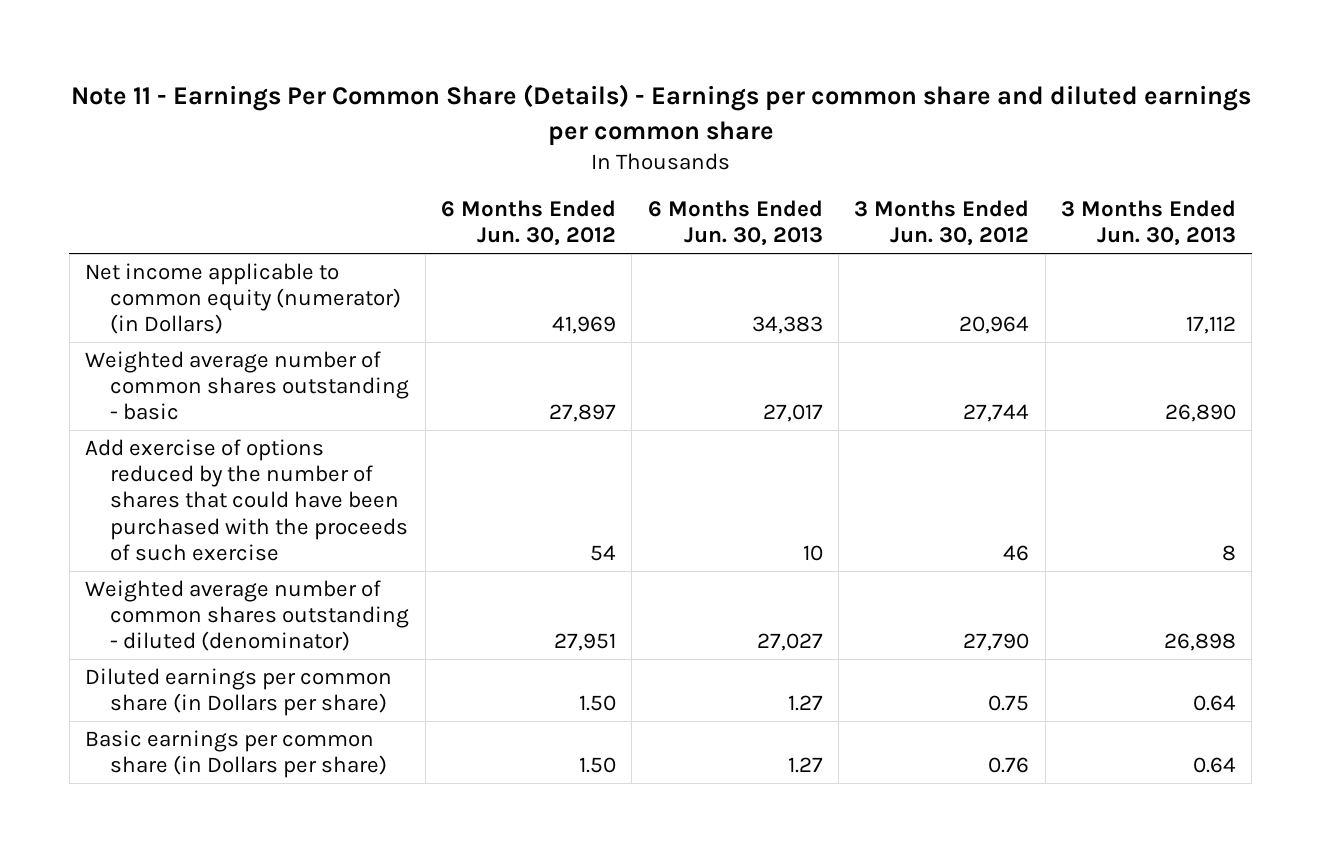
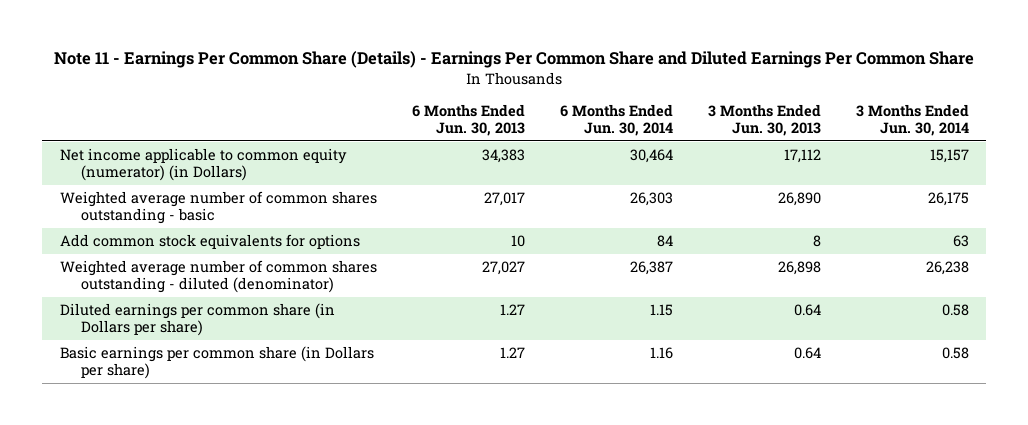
- Note 11 - Earnings Per Common Share (Details) - Earnings per common share and diluted earnings per common share
+ Note 11 - Earnings Per Common Share (Details) - Earnings Per Common Share and Diluted Earnings Per Common Share
- | 6 Months Ended Jun. 30, 2012 | 6 Months Ended Jun. 30, 2013 | 3 Months Ended Jun. 30, 2012 | 3 Months Ended Jun. 30, 2013
+ | 6 Months Ended Jun. 30, 2013 | 6 Months Ended Jun. 30, 2014 | 3 Months Ended Jun. 30, 2013 | 3 Months Ended Jun. 30, 2014
- Add exercise of options reduced by the number of shares that could have been purchased with the proceeds of such exercise | 54 | 10 | 46 | 8
+ Add common stock equivalents for options | 10 | 84 | 8 | 63

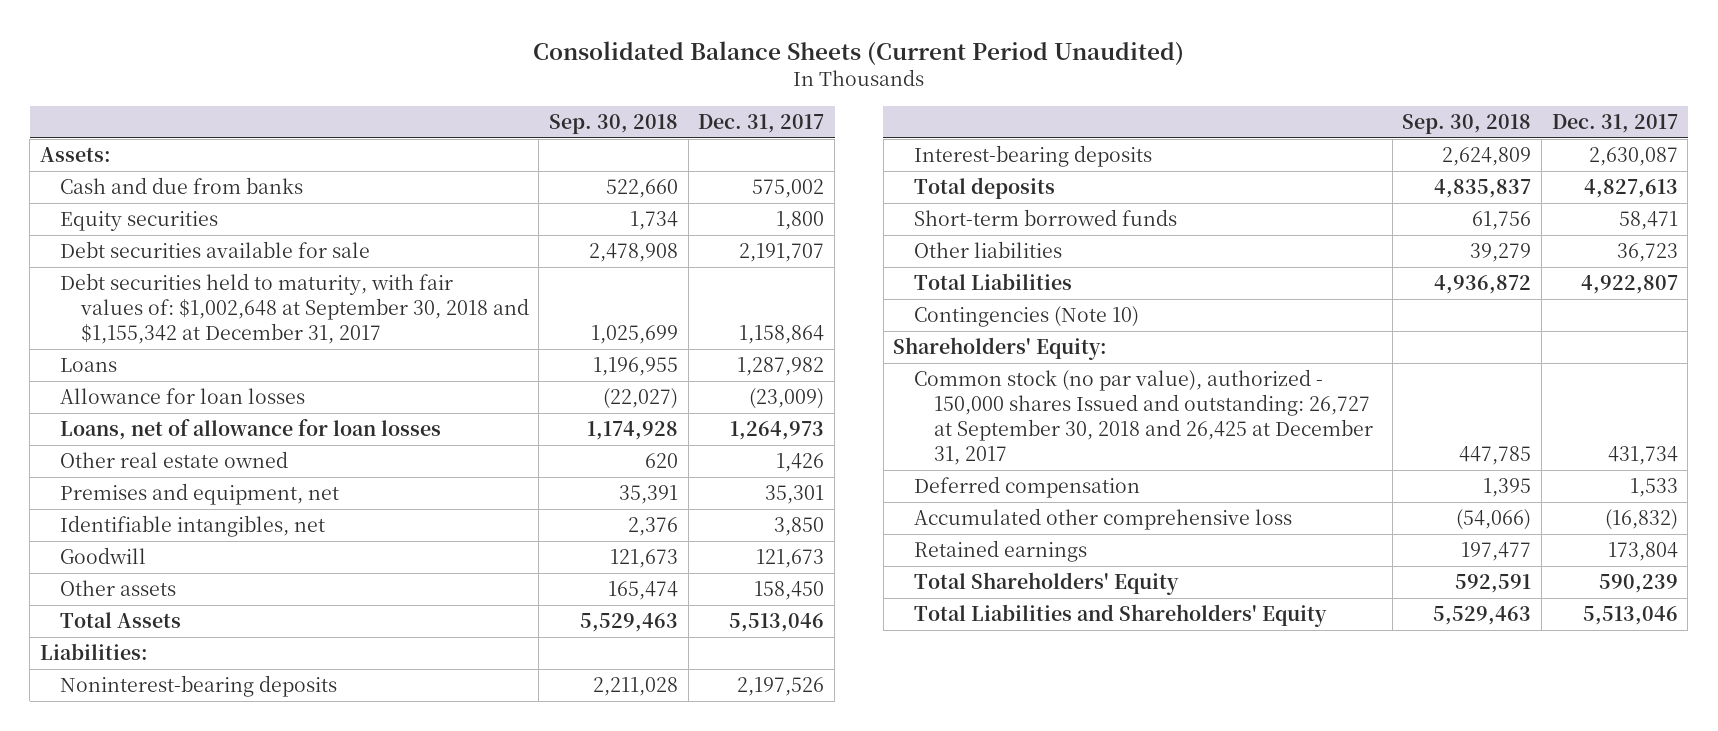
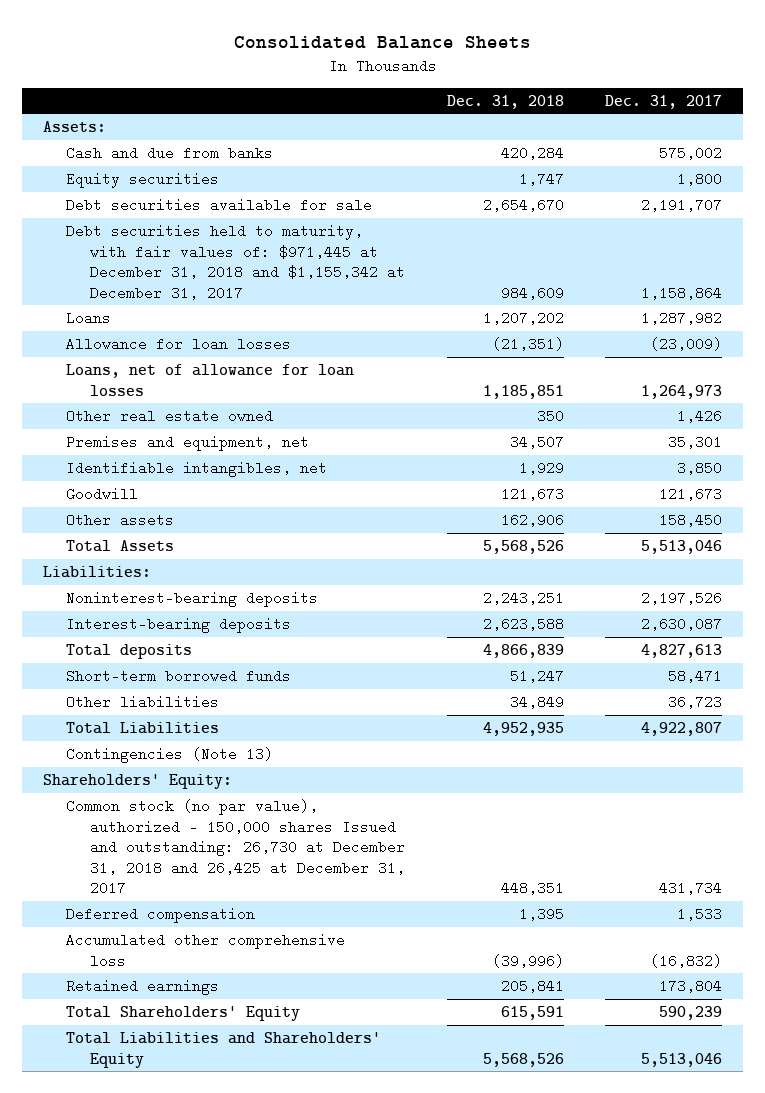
- Consolidated Balance Sheets (Current Period Unaudited)
+ Consolidated Balance Sheets
- | Sep. 30, 2018 | Dec. 31, 2017
+ | Dec. 31, 2018 | Dec. 31, 2017
- Debt securities held to maturity, with fair values of: $1,002,648 at September 30, 2018 and $1,155,342 at December 31, 2017 | 1,025,699 | 1,158,864
+ Debt securities held to maturity, with fair values of: $971,445 at December 31, 2018 and $1,155,342 at December 31, 2017 | 984,609 | 1,158,864
- Contingencies (Note 10)
+ Contingencies (Note 13)
- Common stock (no par value), authorized - 150,000 shares Issued and outstanding: 26,727 at September 30, 2018 and 26,425 at December 31, 2017 | 447,785 | 431,734
+ Common stock (no par value), authorized - 150,000 shares Issued and outstanding: 26,730 at December 31, 2018 and 26,425 at December 31, 2017 | 448,351 | 431,734

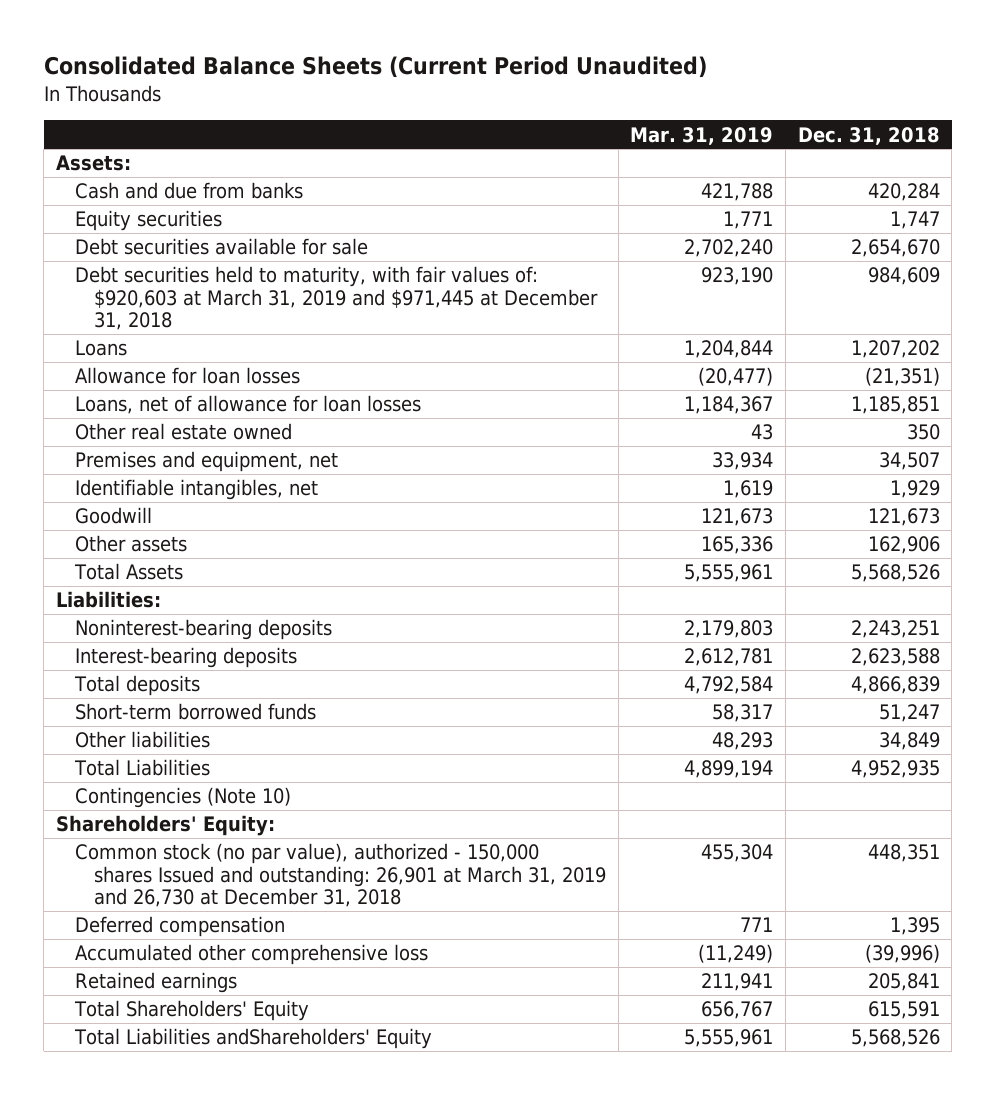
- Consolidated Balance Sheets
+ Consolidated Balance Sheets (Current Period Unaudited)
- | Dec. 31, 2018 | Dec. 31, 2017
+ | Mar. 31, 2019 | Dec. 31, 2018
- Debt securities held to maturity, with fair values of: $971,445 at December 31, 2018 and $1,155,342 at December 31, 2017 | 984,609 | 1,158,864
+ Debt securities held to maturity, with fair values of: $920,603 at March 31, 2019 and $971,445 at December 31, 2018 | 923,190 | 984,609
- Contingencies (Note 13)
+ Contingencies (Note 10)
- Common stock (no par value), authorized - 150,000 shares Issued and outstanding: 26,730 at December 31, 2018 and 26,425 at December 31, 2017 | 448,351 | 431,734
+ Common stock (no par value), authorized - 150,000 shares Issued and outstanding: 26,901 at March 31, 2019 and 26,730 at December 31, 2018 | 455,304 | 448,351
- Total Liabilities and Shareholders' Equity | 5,568,526 | 5,513,046
+ Total Liabilities andShareholders' Equity | 5,555,961 | 5,568,526

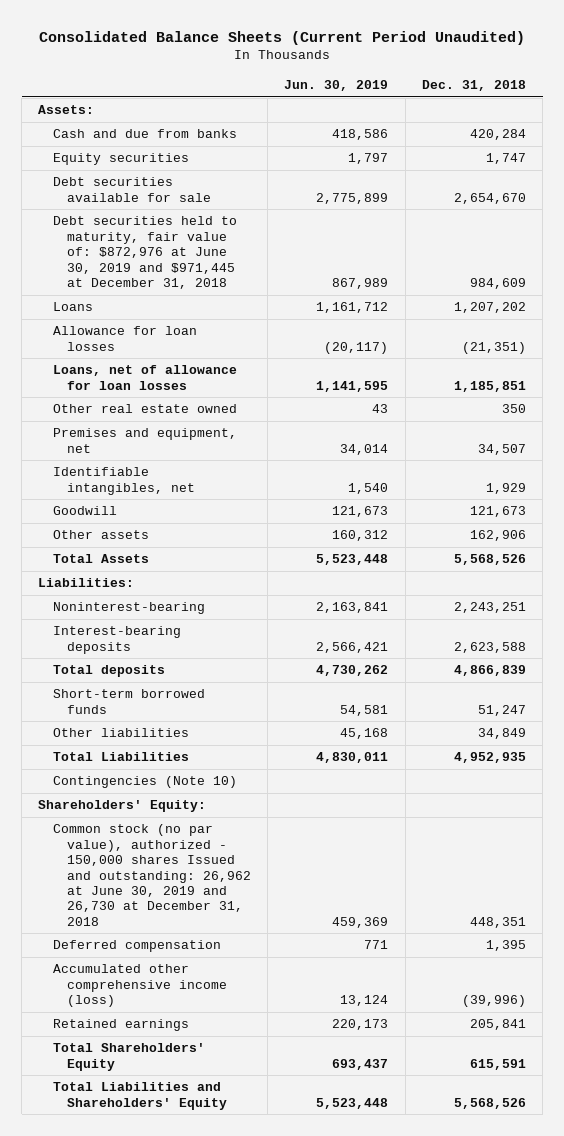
- | Mar. 31, 2019 | Dec. 31, 2018
+ | Jun. 30, 2019 | Dec. 31, 2018
- Debt securities held to maturity, with fair values of: $920,603 at March 31, 2019 and $971,445 at December 31, 2018 | 923,190 | 984,609
+ Debt securities held to maturity, fair value of: $872,976 at June 30, 2019 and $971,445 at December 31, 2018 | 867,989 | 984,609
- Noninterest-bearing deposits | 2,179,803 | 2,243,251
+ Noninterest-bearing | 2,163,841 | 2,243,251
- Common stock (no par value), authorized - 150,000 shares Issued and outstanding: 26,901 at March 31, 2019 and 26,730 at December 31, 2018 | 455,304 | 448,351
+ Common stock (no par value), authorized - 150,000 shares Issued and outstanding: 26,962 at June 30, 2019 and 26,730 at December 31, 2018 | 459,369 | 448,351
- Accumulated other comprehensive loss | (11,249) | (39,996)
+ Accumulated other comprehensive income (loss) | 13,124 | (39,996)
- Total Liabilities andShareholders' Equity | 5,555,961 | 5,568,526
+ Total Liabilities and Shareholders' Equity | 5,523,448 | 5,568,526

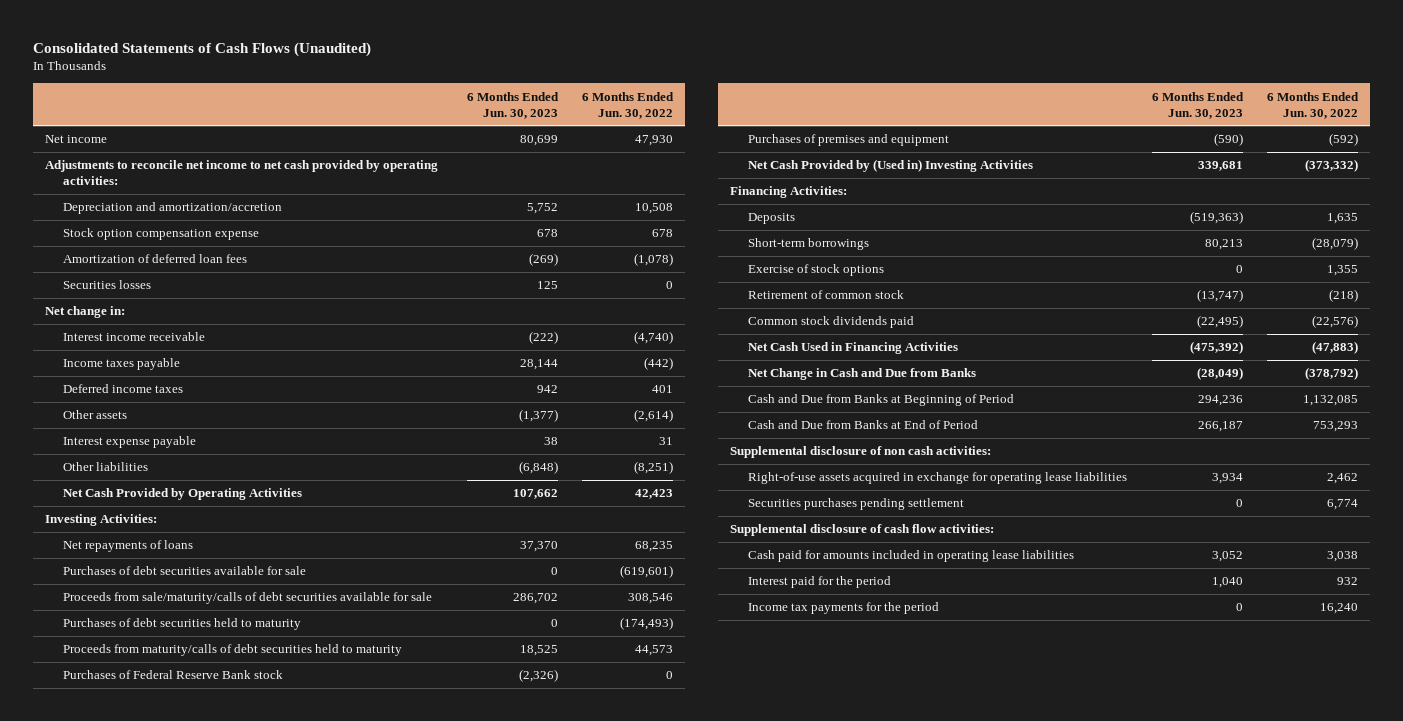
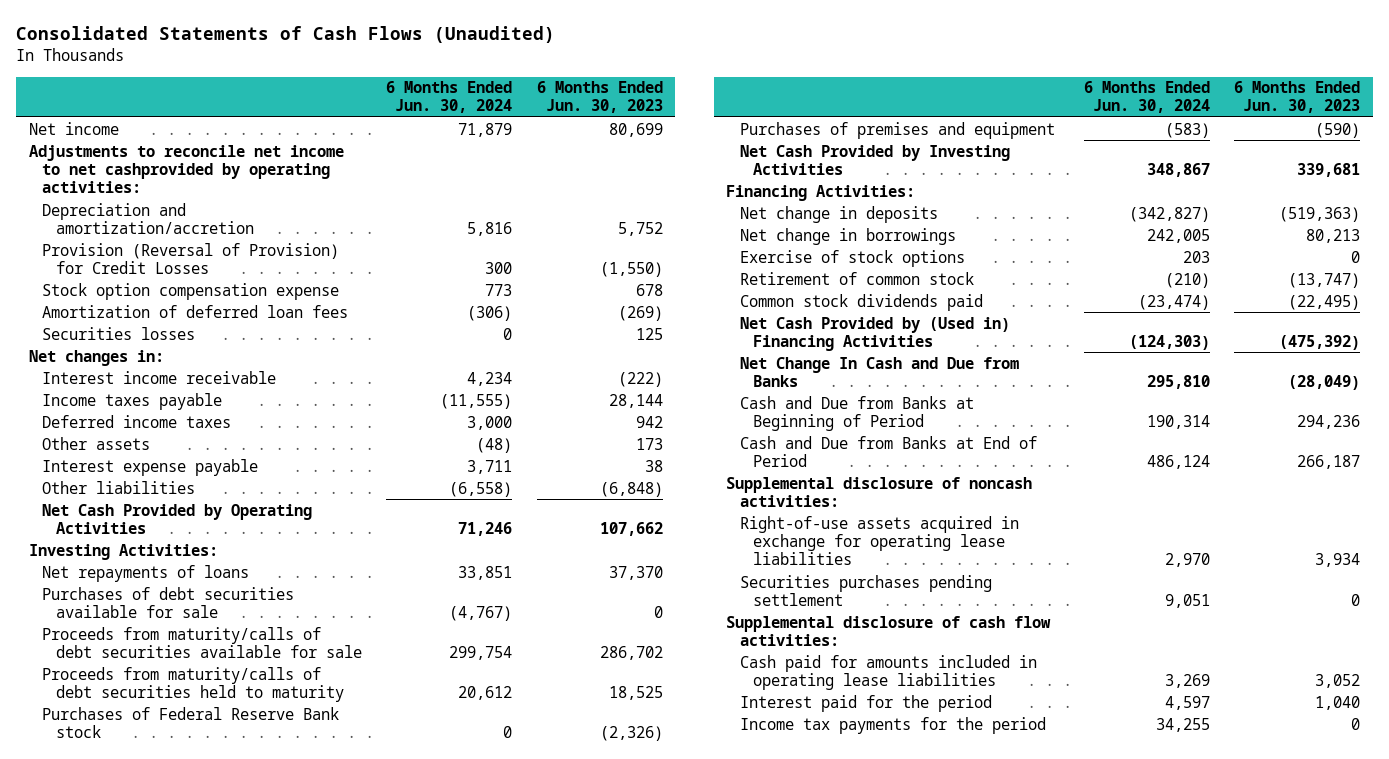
- | 6 Months Ended Jun. 30, 2023 | 6 Months Ended Jun. 30, 2022
+ | 6 Months Ended Jun. 30, 2024 | 6 Months Ended Jun. 30, 2023
- Adjustments to reconcile net income to net cash provided by operating activities:
+ Adjustments to reconcile net income to net cashprovided by operating activities:
+ Provision (Reversal of Provision) for Credit Losses | 300 | (1,550)
- Net change in:
+ Net changes in:
- Other assets | (1,377) | (2,614)
+ Other assets | (48) | 173
- Proceeds from sale/maturity/calls of debt securities available for sale | 286,702 | 308,546
- Purchases of debt securities held to maturity | 0 | (174,493)
+ Proceeds from maturity/calls of debt securities available for sale | 299,754 | 286,702
- Net Cash Provided by (Used in) Investing Activities | 339,681 | (373,332)
+ Net Cash Provided by Investing Activities | 348,867 | 339,681
- Deposits | (519,363) | 1,635
- Short-term borrowings | 80,213 | (28,079)
+ Net change in deposits | (342,827) | (519,363)
+ Net change in borrowings | 242,005 | 80,213
- Net Cash Used in Financing Activities | (475,392) | (47,883)
- Net Change in Cash and Due from Banks | (28,049) | (378,792)
+ Net Cash Provided by (Used in) Financing Activities | (124,303) | (475,392)
+ Net Change In Cash and Due from Banks | 295,810 | (28,049)
- Supplemental disclosure of non cash activities:
+ Supplemental disclosure of noncash activities:

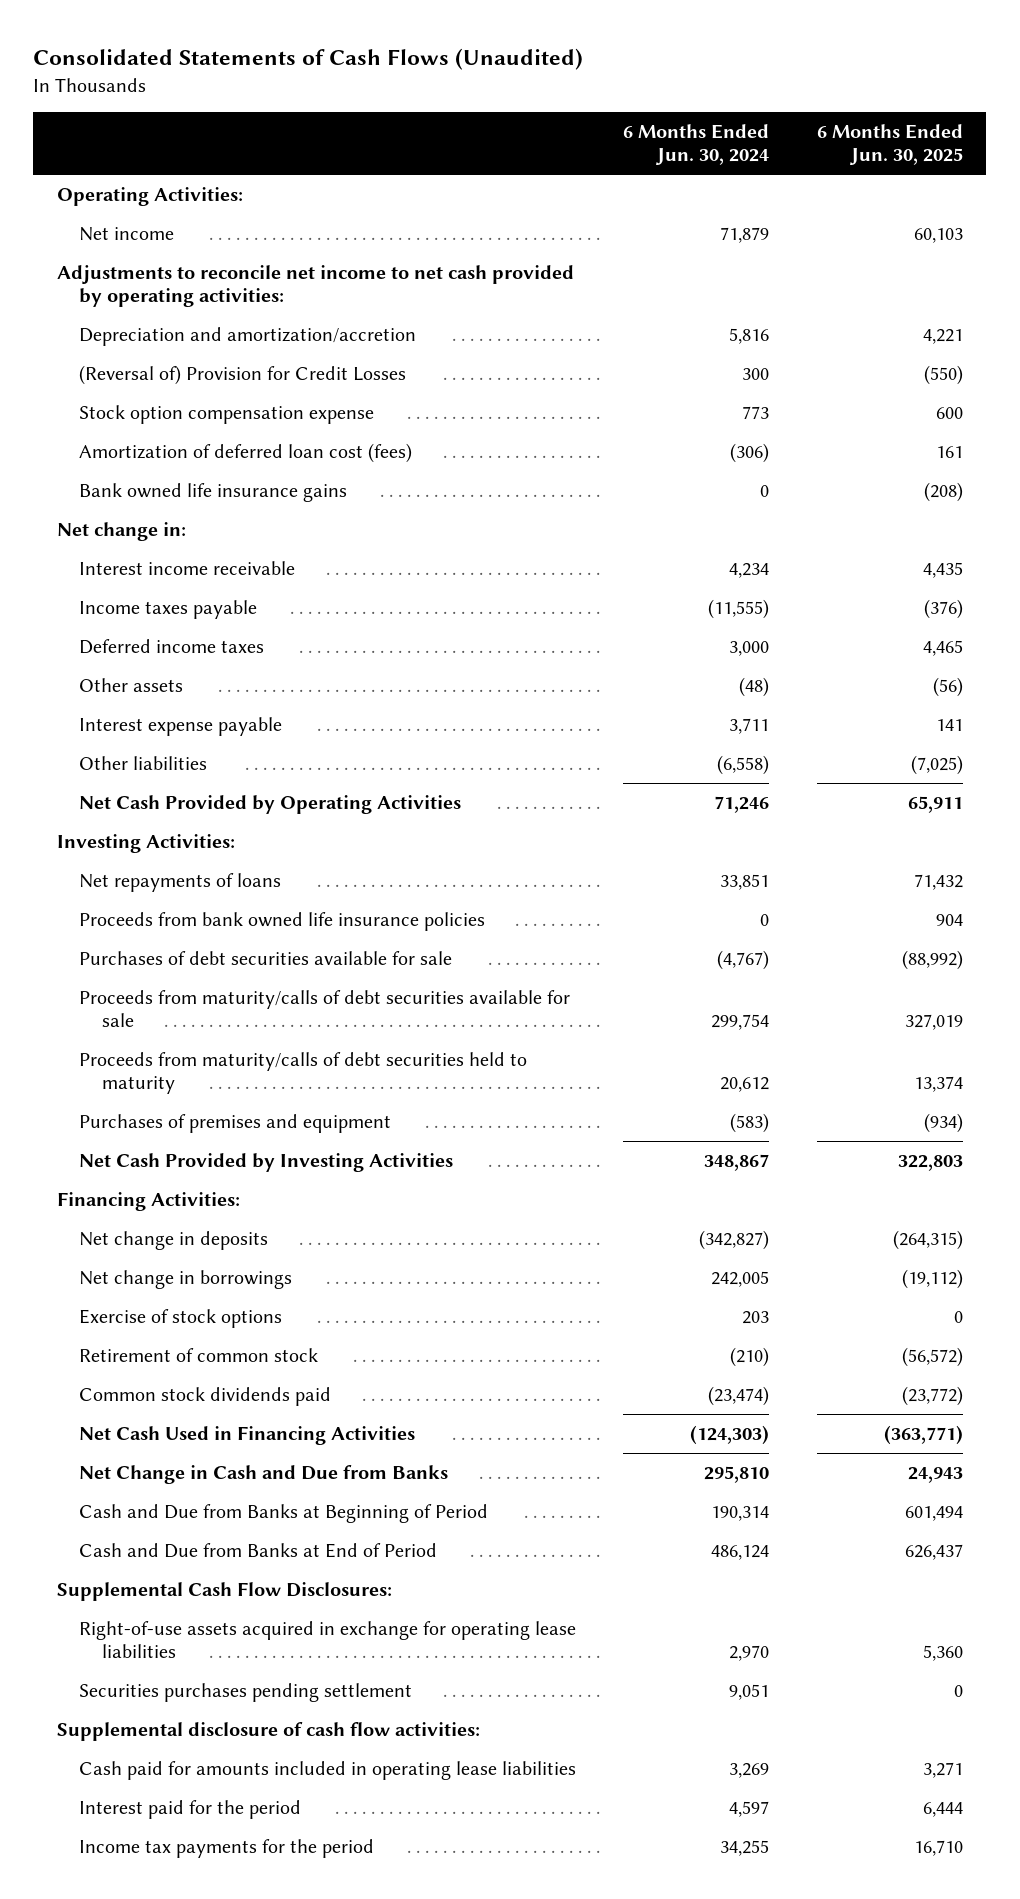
- | 6 Months Ended Jun. 30, 2024 | 6 Months Ended Jun. 30, 2023
+ | 6 Months Ended Jun. 30, 2024 | 6 Months Ended Jun. 30, 2025
+ Operating Activities:
- Adjustments to reconcile net income to net cashprovided by operating activities:
+ Adjustments to reconcile net income to net cash provided by operating activities:
- Provision (Reversal of Provision) for Credit Losses | 300 | (1,550)
+ (Reversal of) Provision for Credit Losses | 300 | (550)
- Amortization of deferred loan fees | (306) | (269)
- Securities losses | 0 | 125
- Net changes in:
+ Amortization of deferred loan cost (fees) | (306) | 161
+ Bank owned life insurance gains | 0 | (208)
+ Net change in:
+ Proceeds from bank owned life insurance policies | 0 | 904
- Purchases of Federal Reserve Bank stock | 0 | (2,326)
- Net Cash Provided by (Used in) Financing Activities | (124,303) | (475,392)
- Net Change In Cash and Due from Banks | 295,810 | (28,049)
+ Net Cash Used in Financing Activities | (124,303) | (363,771)
+ Net Change in Cash and Due from Banks | 295,810 | 24,943
- Supplemental disclosure of noncash activities:
+ Supplemental Cash Flow Disclosures:

